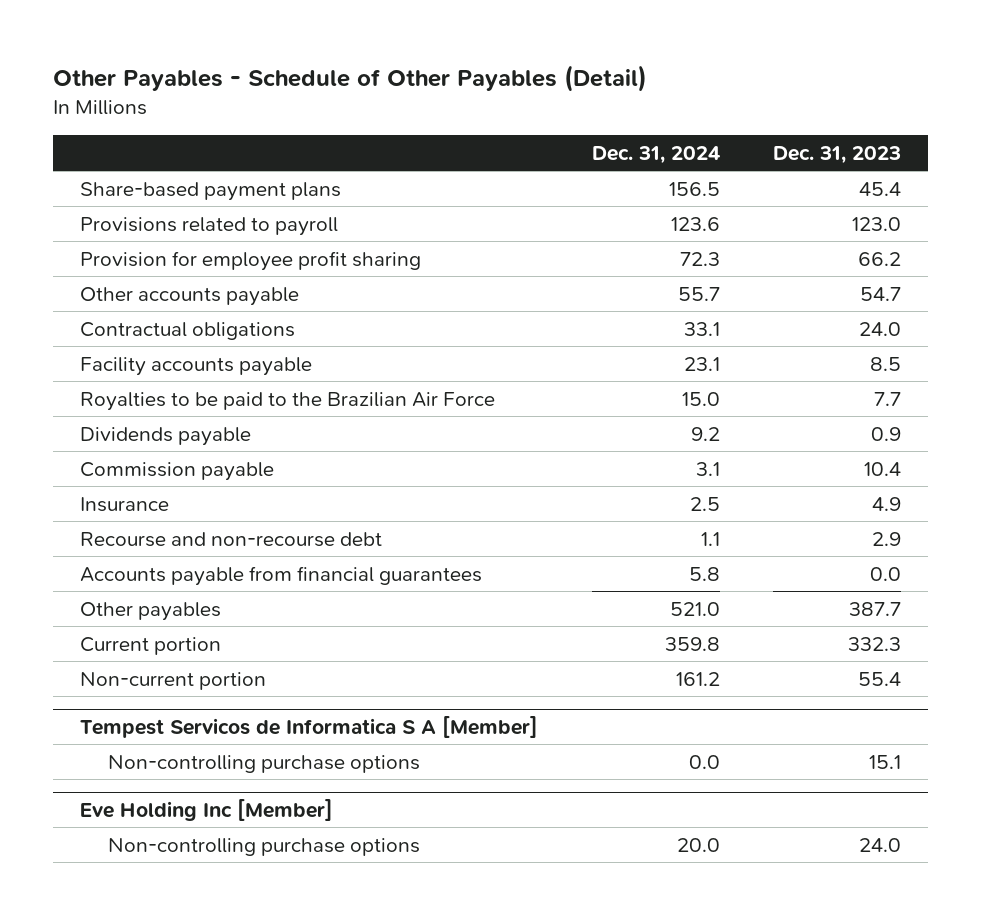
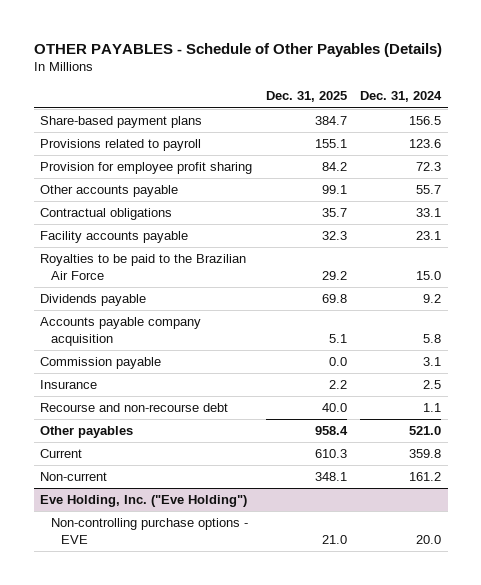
- Other Payables - Schedule of Other Payables (Detail)
+ OTHER PAYABLES - Schedule of Other Payables (Details)
- | Dec. 31, 2024 | Dec. 31, 2023
+ | Dec. 31, 2025 | Dec. 31, 2024
+ Accounts payable company acquisition | 5.1 | 5.8
- Accounts payable from financial guarantees | 5.8 | 0.0
- Current portion | 359.8 | 332.3
- Non-current portion | 161.2 | 55.4
- Tempest Servicos de Informatica S A [Member]
- Non-controlling purchase options | 0.0 | 15.1
- Eve Holding Inc [Member]
- Non-controlling purchase options | 20.0 | 24.0
+ Current | 610.3 | 359.8
+ Non-current | 348.1 | 161.2
+ Eve Holding, Inc. ("Eve Holding")
+ Non-controlling purchase options - EVE | 21.0 | 20.0

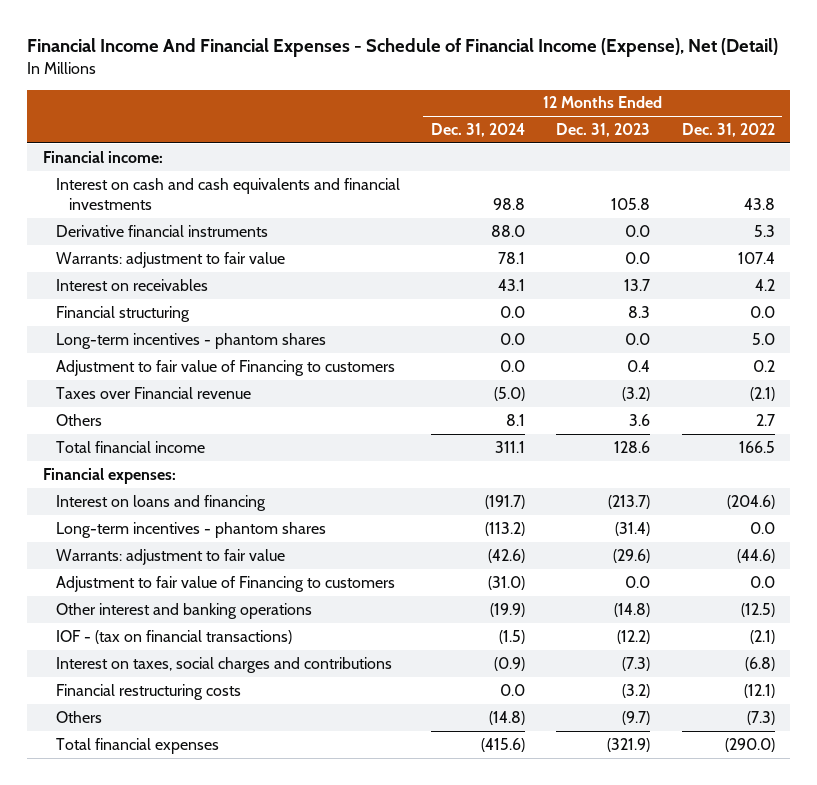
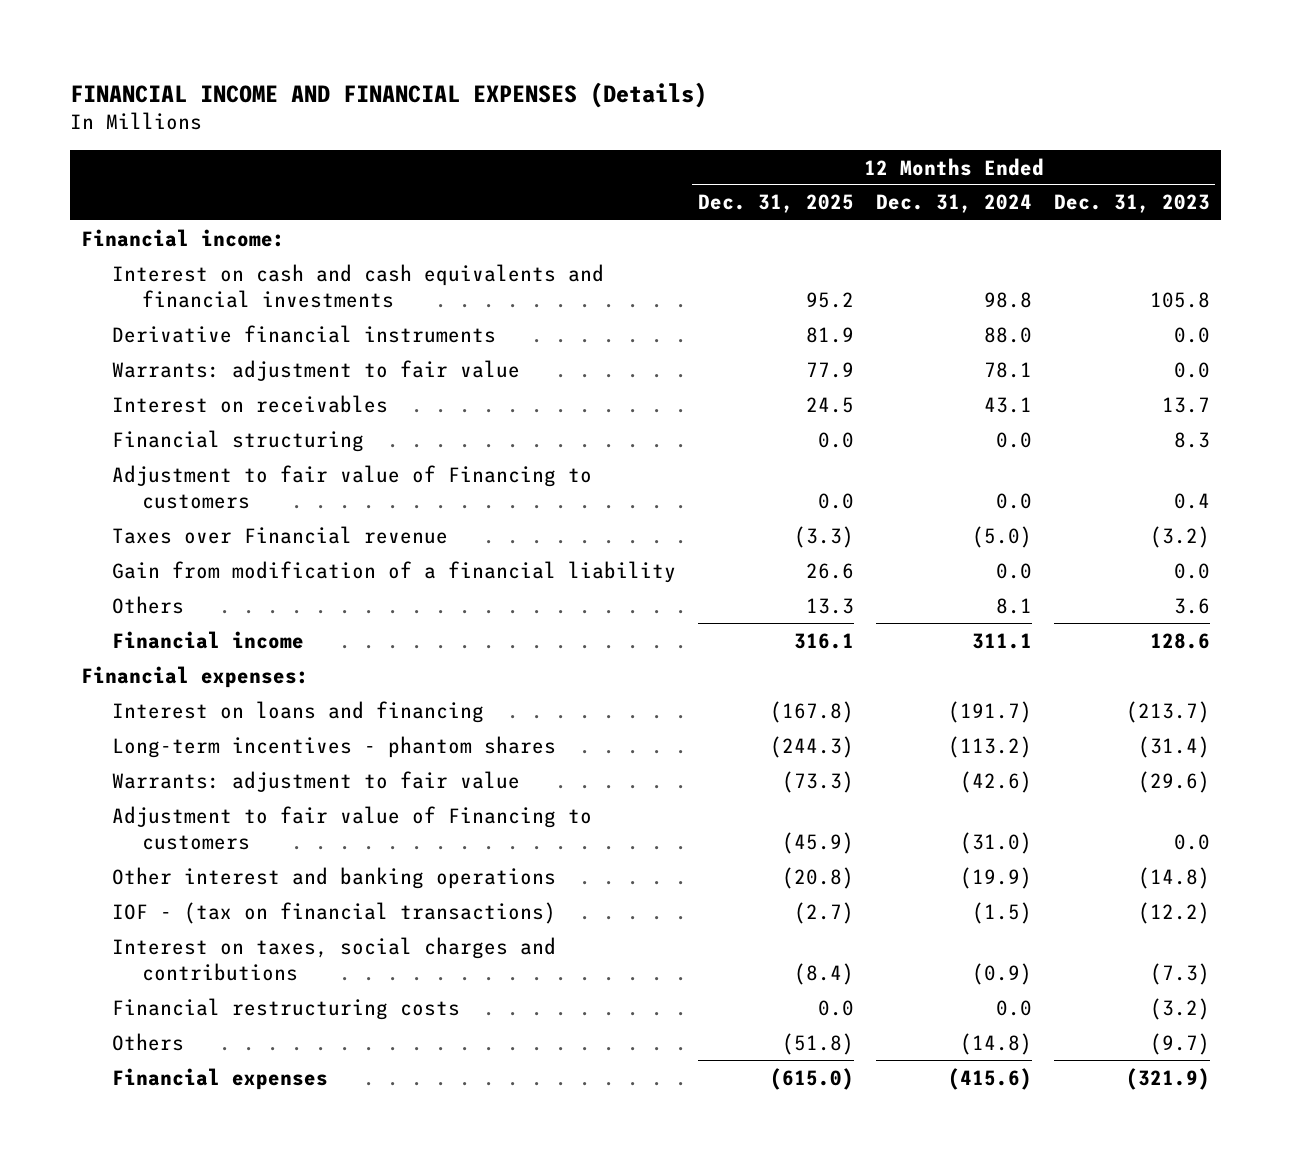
- Financial Income And Financial Expenses - Schedule of Financial Income (Expense), Net (Detail)
+ FINANCIAL INCOME AND FINANCIAL EXPENSES (Details)
- | 12 Months Ended Dec. 31, 2024 | 12 Months Ended Dec. 31, 2023 | 12 Months Ended Dec. 31, 2022
+ | 12 Months Ended Dec. 31, 2025 | 12 Months Ended Dec. 31, 2024 | 12 Months Ended Dec. 31, 2023
- Long-term incentives - phantom shares | 0.0 | 0.0 | 5.0
+ Gain from modification of a financial liability | 26.6 | 0.0 | 0.0
- Total financial income | 311.1 | 128.6 | 166.5
+ Financial income | 316.1 | 311.1 | 128.6
- Total financial expenses | (415.6) | (321.9) | (290.0)
+ Financial expenses | (615.0) | (415.6) | (321.9)

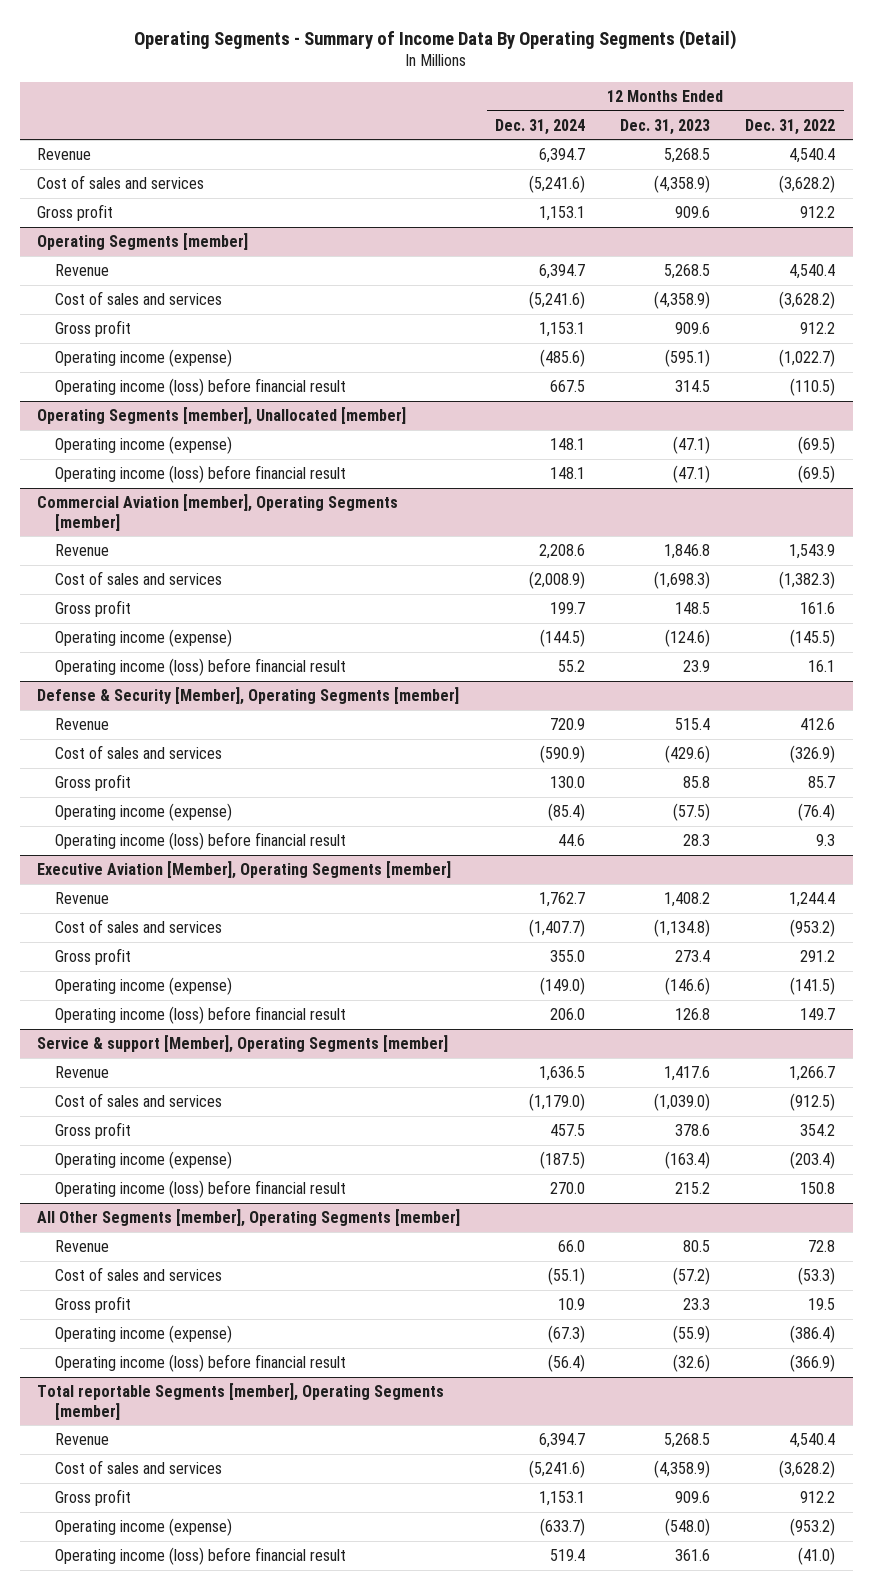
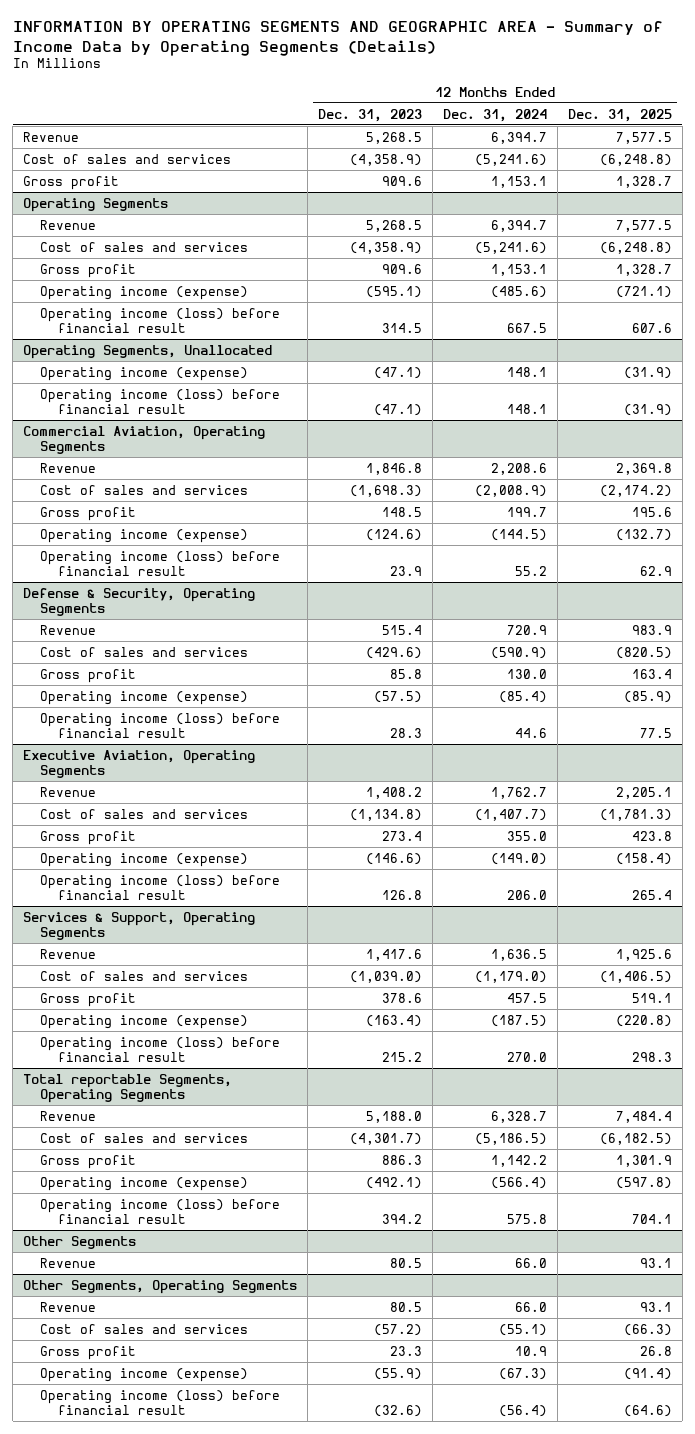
- Operating Segments - Summary of Income Data By Operating Segments (Detail)
+ INFORMATION BY OPERATING SEGMENTS AND GEOGRAPHIC AREA - Summary of Income Data by Operating Segments (Details)
- | 12 Months Ended Dec. 31, 2024 | 12 Months Ended Dec. 31, 2023 | 12 Months Ended Dec. 31, 2022
+ | 12 Months Ended Dec. 31, 2023 | 12 Months Ended Dec. 31, 2024 | 12 Months Ended Dec. 31, 2025
- Operating Segments [member]
+ Operating Segments
- Operating Segments [member], Unallocated [member]
+ Operating Segments, Unallocated
- Commercial Aviation [member], Operating Segments [member]
+ Commercial Aviation, Operating Segments
- Defense & Security [Member], Operating Segments [member]
+ Defense & Security, Operating Segments
- Executive Aviation [Member], Operating Segments [member]
+ Executive Aviation, Operating Segments
- Service & support [Member], Operating Segments [member]
+ Services & Support, Operating Segments
- All Other Segments [member], Operating Segments [member]
+ Total reportable Segments, Operating Segments
+ Revenue | 5,188.0 | 6,328.7 | 7,484.4
+ Cost of sales and services | (4,301.7) | (5,186.5) | (6,182.5)
+ Gross profit | 886.3 | 1,142.2 | 1,301.9
+ Operating income (expense) | (492.1) | (566.4) | (597.8)
+ Operating income (loss) before financial result | 394.2 | 575.8 | 704.1
+ Other Segments
+ Other Segments, Operating Segments
+ Revenue | 80.5 | 66.0 | 93.1
- Total reportable Segments [member], Operating Segments [member]
- Revenue | 6,394.7 | 5,268.5 | 4,540.4
- Cost of sales and services | (5,241.6) | (4,358.9) | (3,628.2)
- Gross profit | 1,153.1 | 909.6 | 912.2
- Operating income (expense) | (633.7) | (548.0) | (953.2)
- Operating income (loss) before financial result | 519.4 | 361.6 | (41.0)

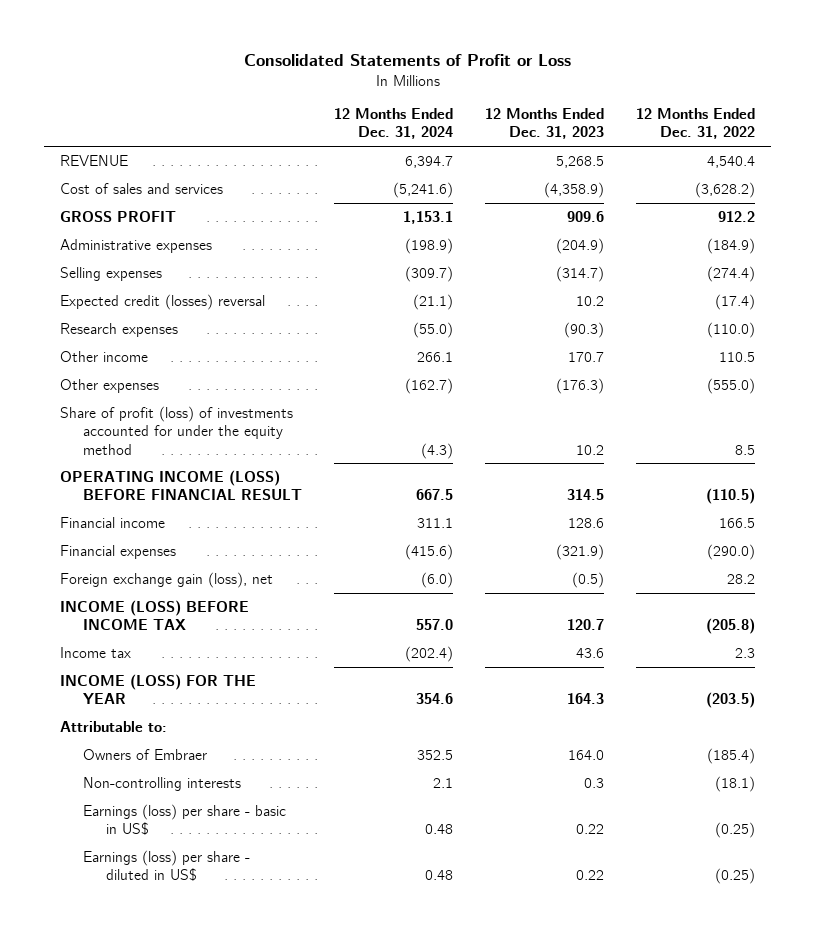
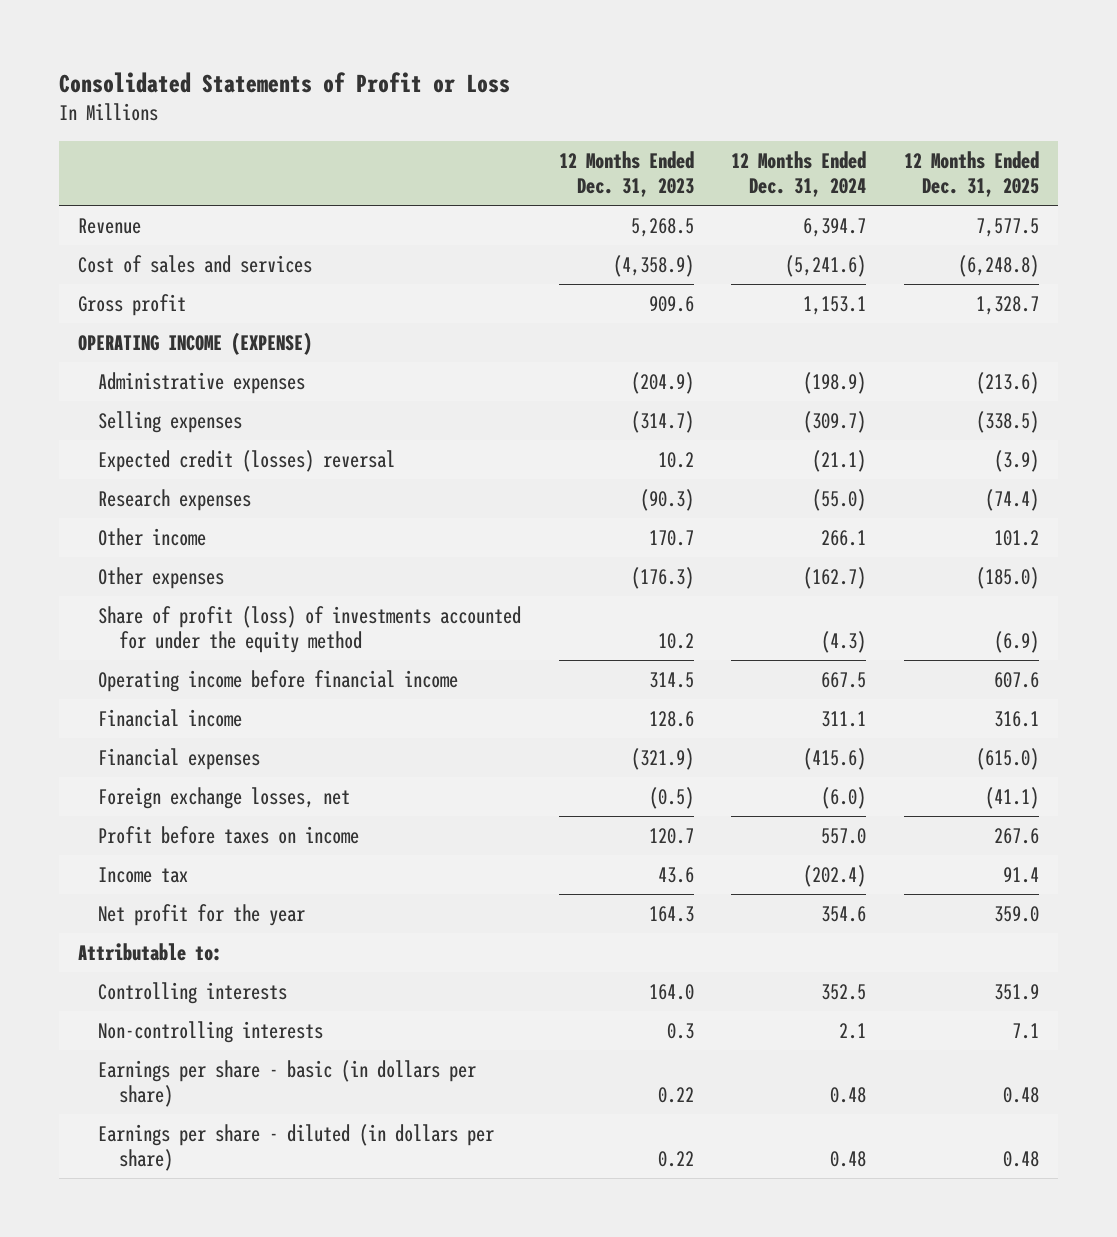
- | 12 Months Ended Dec. 31, 2024 | 12 Months Ended Dec. 31, 2023 | 12 Months Ended Dec. 31, 2022
+ | 12 Months Ended Dec. 31, 2023 | 12 Months Ended Dec. 31, 2024 | 12 Months Ended Dec. 31, 2025
- REVENUE | 6,394.7 | 5,268.5 | 4,540.4
+ Revenue | 5,268.5 | 6,394.7 | 7,577.5
- GROSS PROFIT | 1,153.1 | 909.6 | 912.2
+ Gross profit | 909.6 | 1,153.1 | 1,328.7
+ OPERATING INCOME (EXPENSE)
- OPERATING INCOME (LOSS) BEFORE FINANCIAL RESULT | 667.5 | 314.5 | (110.5)
+ Operating income before financial income | 314.5 | 667.5 | 607.6
- Foreign exchange gain (loss), net | (6.0) | (0.5) | 28.2
- INCOME (LOSS) BEFORE INCOME TAX | 557.0 | 120.7 | (205.8)
+ Foreign exchange losses, net | (0.5) | (6.0) | (41.1)
+ Profit before taxes on income | 120.7 | 557.0 | 267.6
- INCOME (LOSS) FOR THE YEAR | 354.6 | 164.3 | (203.5)
+ Net profit for the year | 164.3 | 354.6 | 359.0
- Owners of Embraer | 352.5 | 164.0 | (185.4)
+ Controlling interests | 164.0 | 352.5 | 351.9
- Earnings (loss) per share - basic in US$ | 0.48 | 0.22 | (0.25)
- Earnings (loss) per share - diluted in US$ | 0.48 | 0.22 | (0.25)
+ Earnings per share - basic (in dollars per share) | 0.22 | 0.48 | 0.48
+ Earnings per share - diluted (in dollars per share) | 0.22 | 0.48 | 0.48

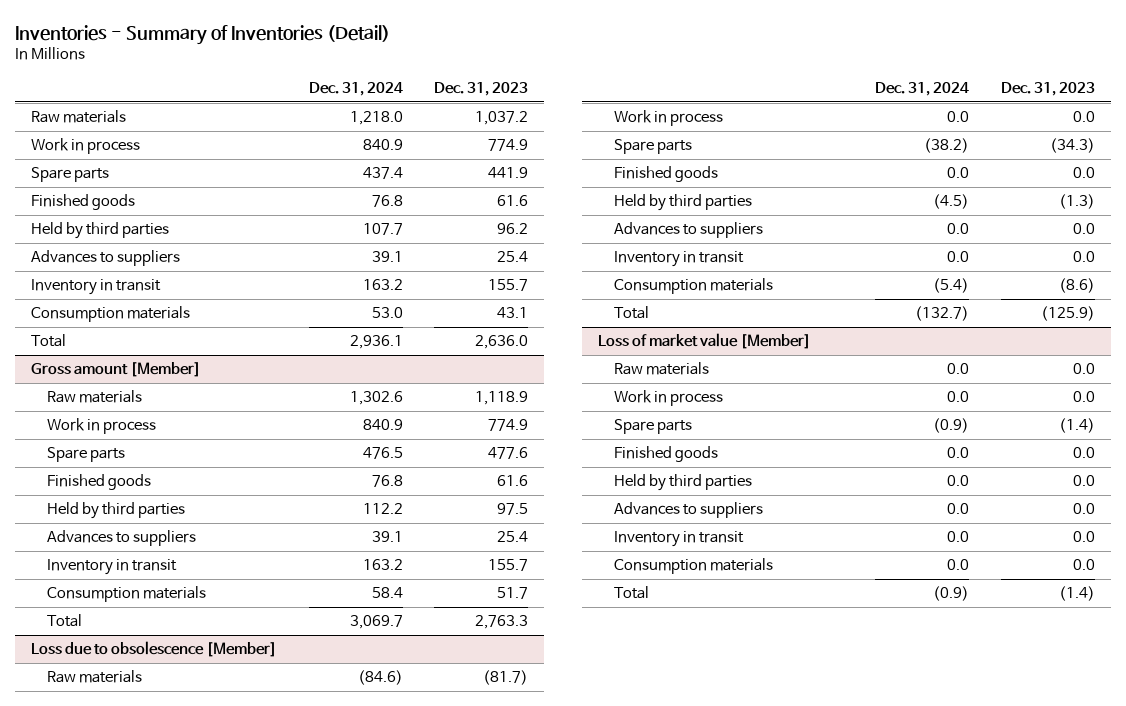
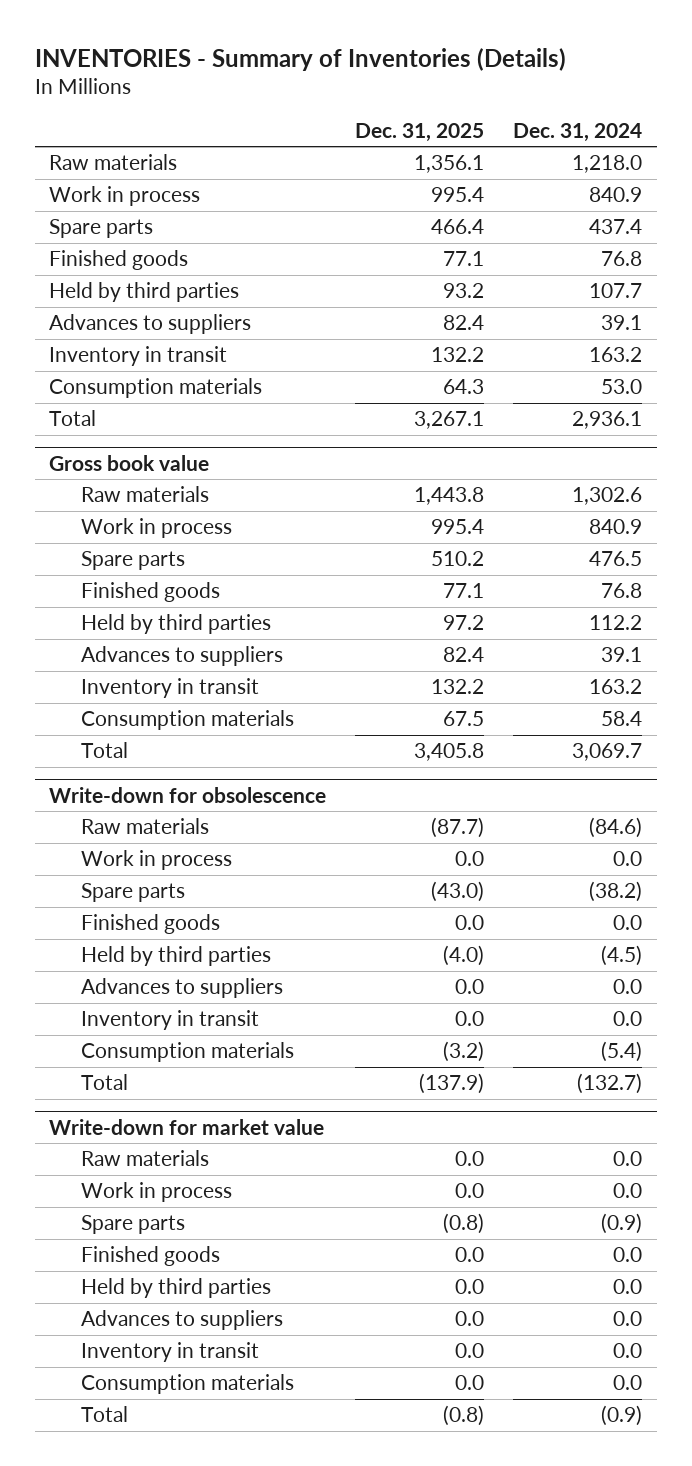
- Inventories - Summary of Inventories (Detail)
+ INVENTORIES - Summary of Inventories (Details)
- | Dec. 31, 2024 | Dec. 31, 2023
+ | Dec. 31, 2025 | Dec. 31, 2024
- Gross amount [Member]
+ Gross book value
- Loss due to obsolescence [Member]
+ Write-down for obsolescence
- Loss of market value [Member]
+ Write-down for market value

